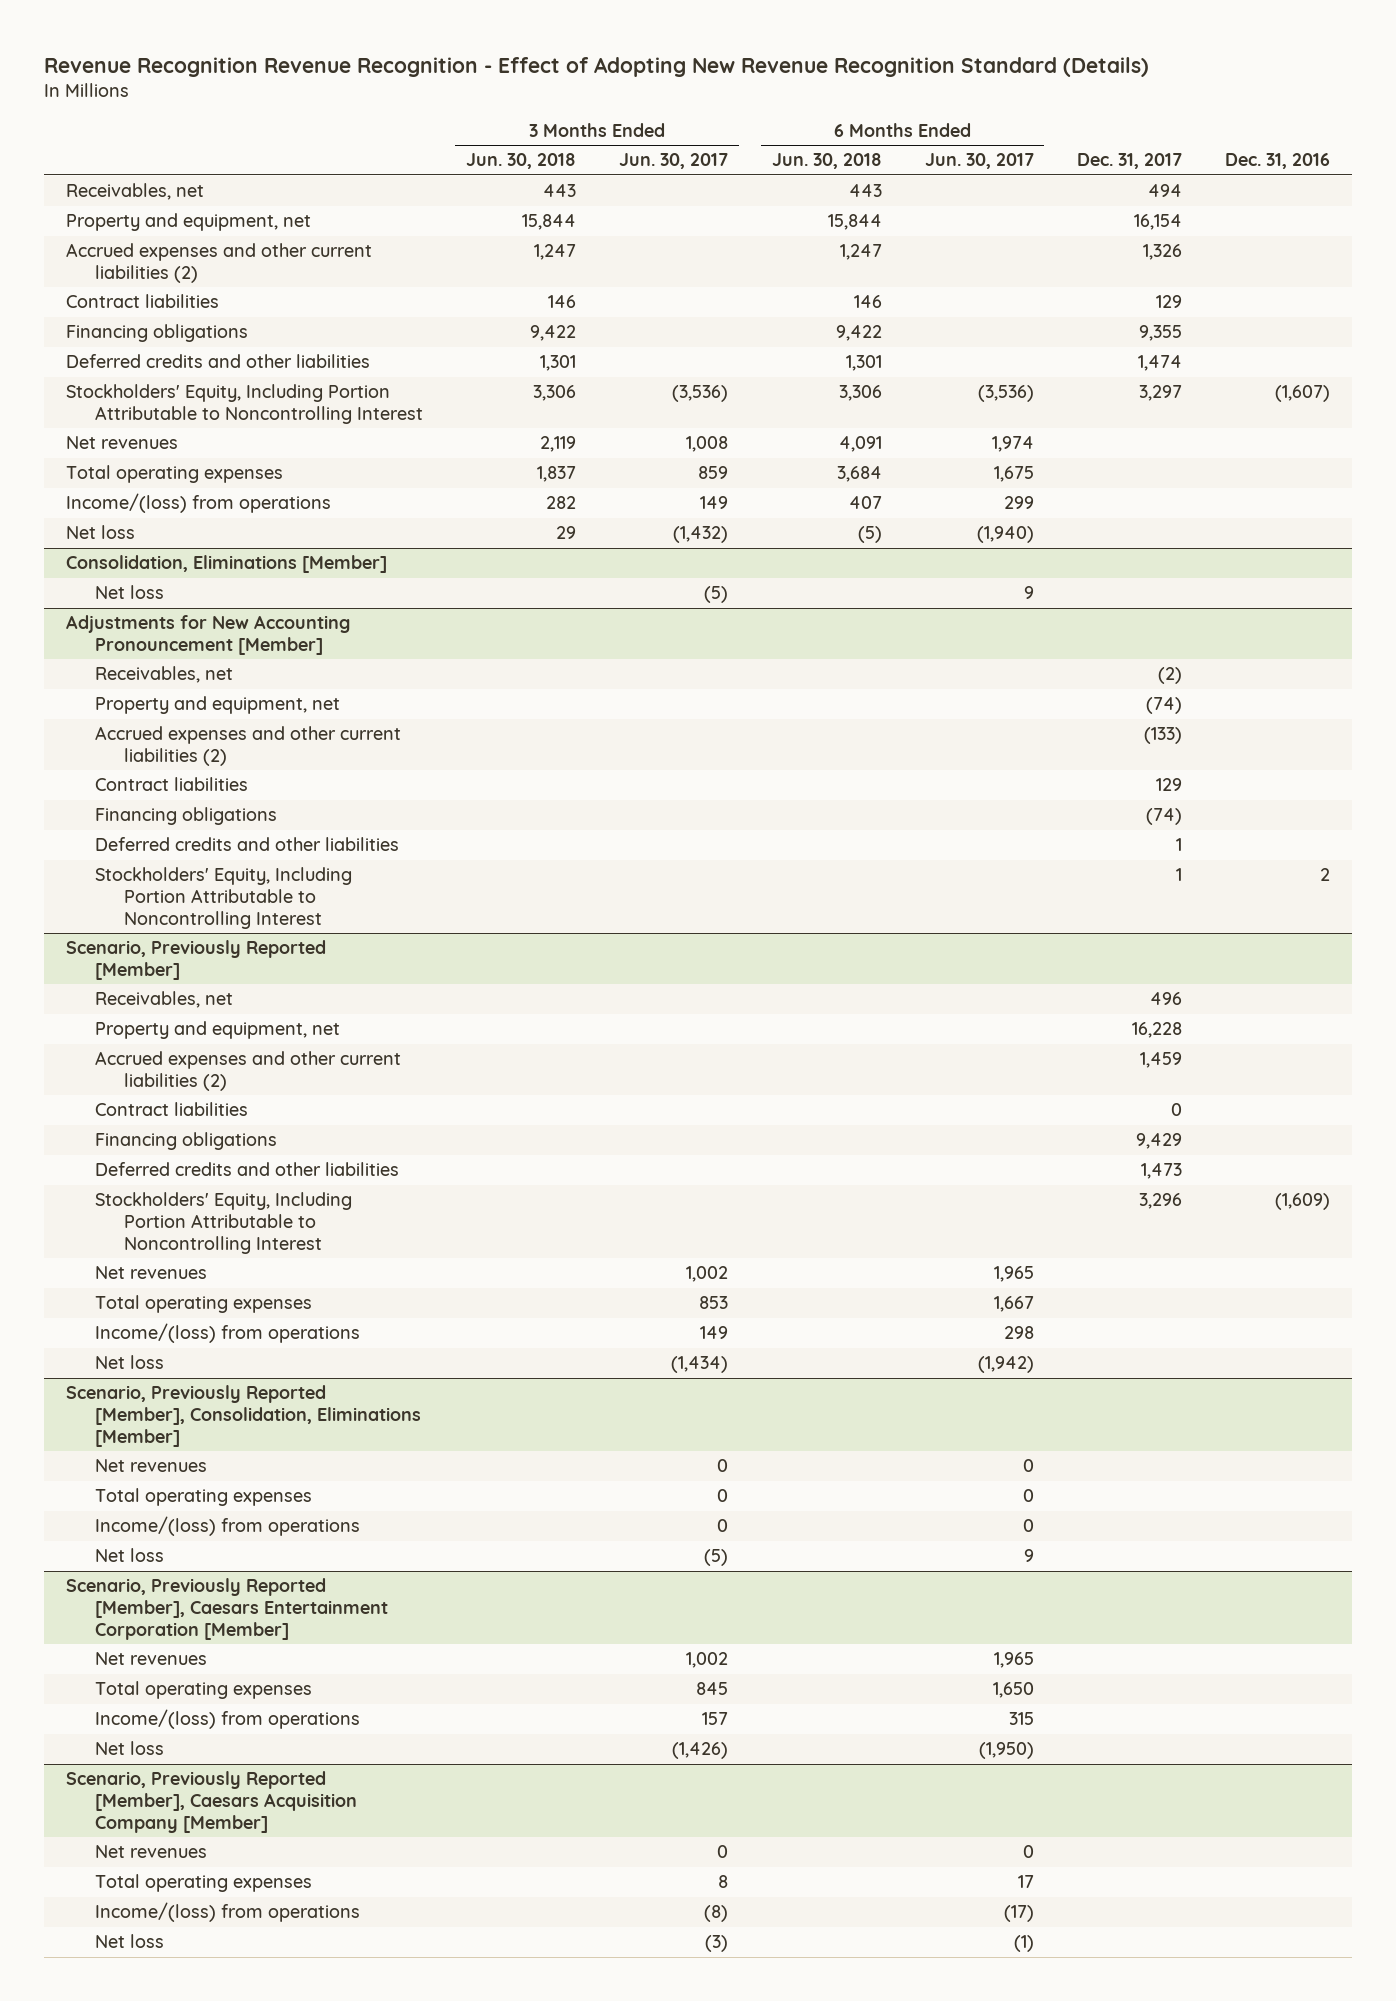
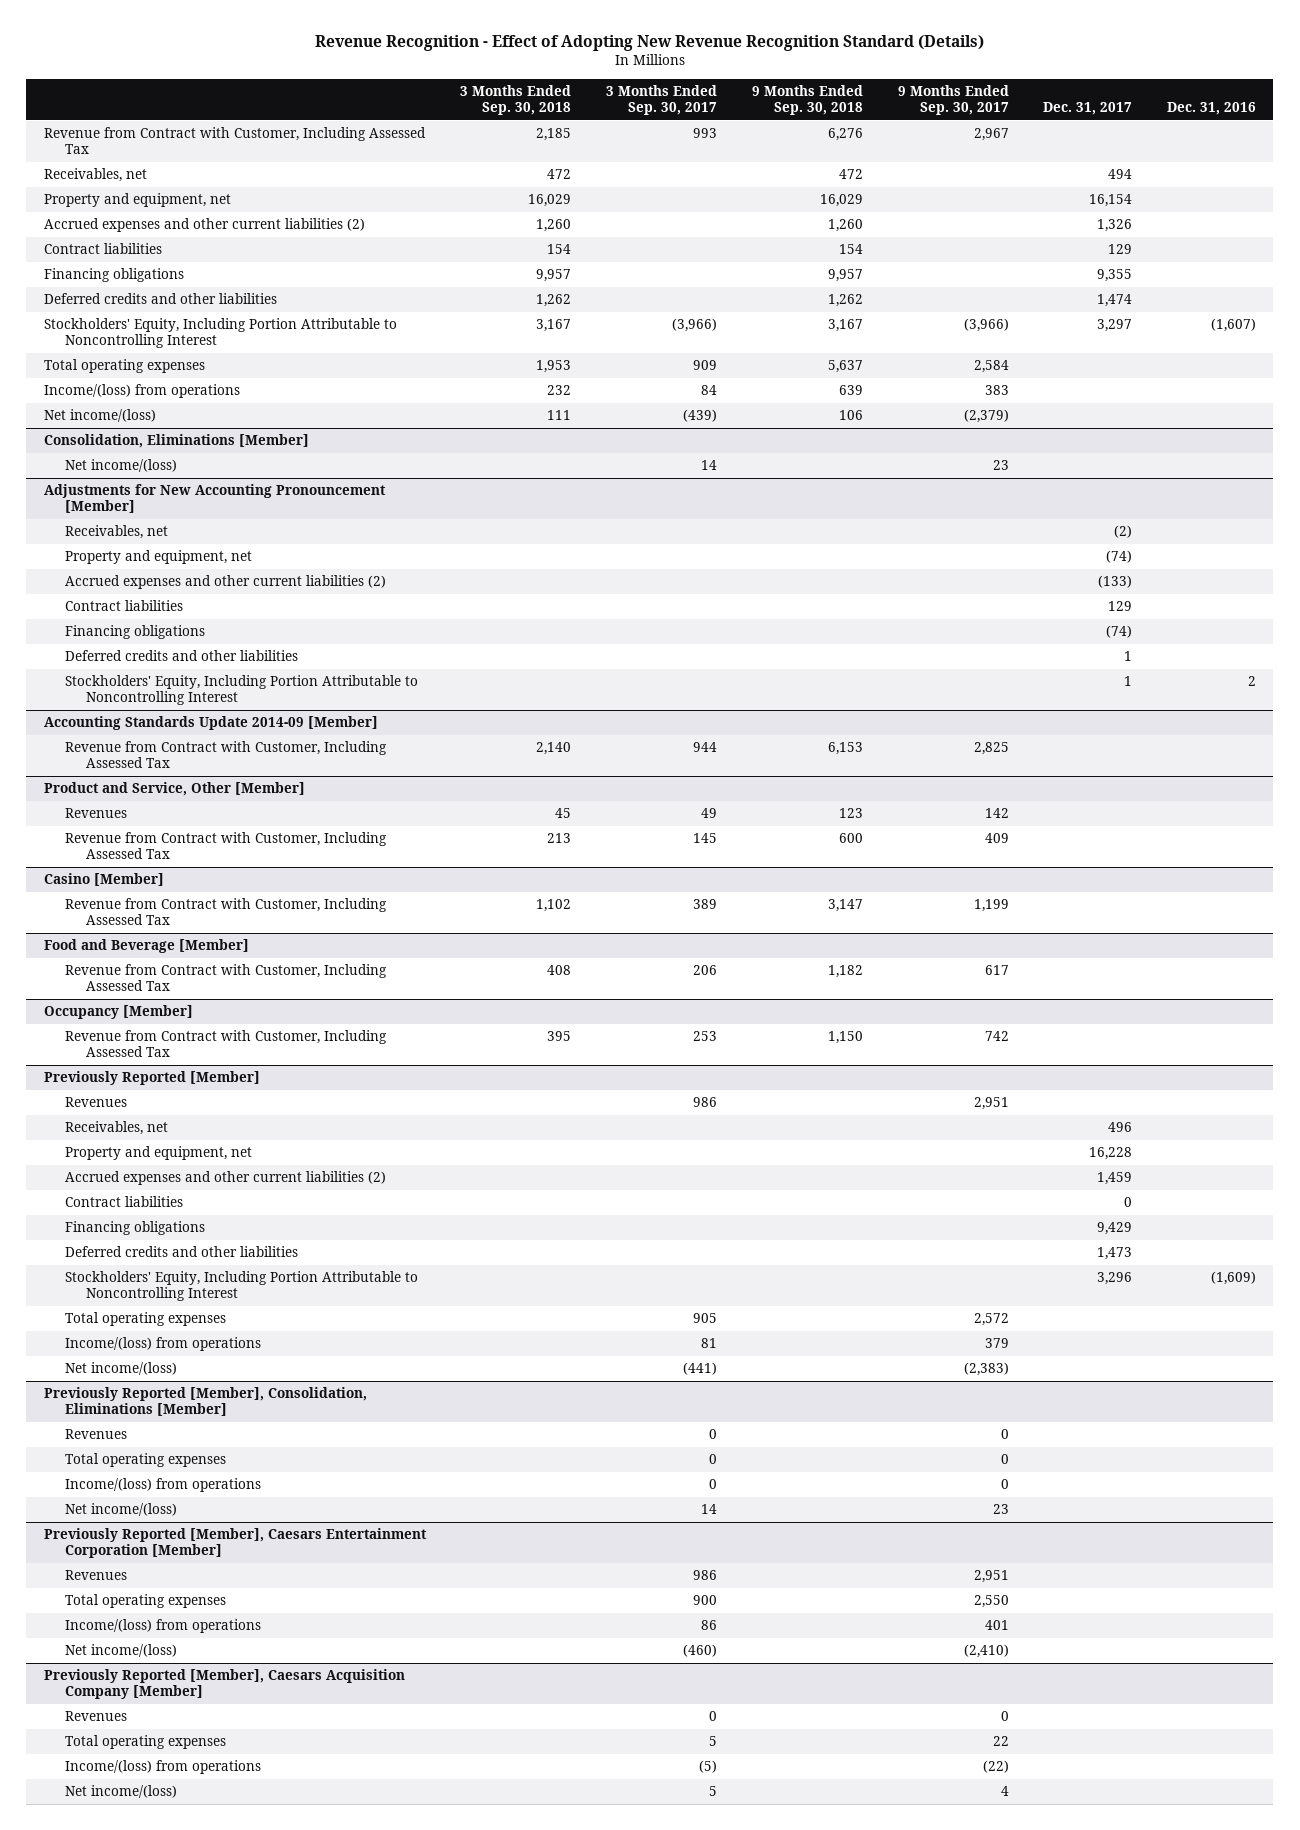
- Revenue Recognition Revenue Recognition - Effect of Adopting New Revenue Recognition Standard (Details)
+ Revenue Recognition - Effect of Adopting New Revenue Recognition Standard (Details)
- | 3 Months Ended Jun. 30, 2018 | 3 Months Ended Jun. 30, 2017 | 6 Months Ended Jun. 30, 2018 | 6 Months Ended Jun. 30, 2017 | Dec. 31, 2017 | Dec. 31, 2016
+ | 3 Months Ended Sep. 30, 2018 | 3 Months Ended Sep. 30, 2017 | 9 Months Ended Sep. 30, 2018 | 9 Months Ended Sep. 30, 2017 | Dec. 31, 2017 | Dec. 31, 2016
+ Revenue from Contract with Customer, Including Assessed Tax | 2,185 | 993 | 6,276 | 2,967 | |
- Net revenues | 2,119 | 1,008 | 4,091 | 1,974 | |
- Net loss | 29 | (1,432) | (5) | (1,940) | |
+ Net income/(loss) | 111 | (439) | 106 | (2,379) | |
@ Consolidation, Eliminations [Member]
- Net loss | | (5) | | 9 | |
+ Net income/(loss) | | 14 | | 23 | |
- Scenario, Previously Reported [Member]
+ Accounting Standards Update 2014-09 [Member]
+ Revenue from Contract with Customer, Including Assessed Tax | 2,140 | 944 | 6,153 | 2,825 | |
+ Product and Service, Other [Member]
+ Revenues | 45 | 49 | 123 | 142 | |
+ Revenue from Contract with Customer, Including Assessed Tax | 213 | 145 | 600 | 409 | |
+ Casino [Member]
+ Revenue from Contract with Customer, Including Assessed Tax | 1,102 | 389 | 3,147 | 1,199 | |
+ Food and Beverage [Member]
+ Revenue from Contract with Customer, Including Assessed Tax | 408 | 206 | 1,182 | 617 | |
+ Occupancy [Member]
+ Revenue from Contract with Customer, Including Assessed Tax | 395 | 253 | 1,150 | 742 | |
+ Previously Reported [Member]
+ Revenues | | 986 | | 2,951 | |
- Net revenues | | 1,002 | | 1,965 | |
- Net loss | | (1,434) | | (1,942) | |
- Scenario, Previously Reported [Member], Consolidation, Eliminations [Member]
- Net revenues | | 0 | | 0 | |
+ Net income/(loss) | | (441) | | (2,383) | |
+ Previously Reported [Member], Consolidation, Eliminations [Member]
+ Revenues | | 0 | | 0 | |
- Net loss | | (5) | | 9 | |
- Scenario, Previously Reported [Member], Caesars Entertainment Corporation [Member]
- Net revenues | | 1,002 | | 1,965 | |
+ Net income/(loss) | | 14 | | 23 | |
+ Previously Reported [Member], Caesars Entertainment Corporation [Member]
+ Revenues | | 986 | | 2,951 | |
- Net loss | | (1,426) | | (1,950) | |
- Scenario, Previously Reported [Member], Caesars Acquisition Company [Member]
- Net revenues | | 0 | | 0 | |
+ Net income/(loss) | | (460) | | (2,410) | |
+ Previously Reported [Member], Caesars Acquisition Company [Member]
+ Revenues | | 0 | | 0 | |
- Net loss | | (3) | | (1) | |
+ Net income/(loss) | | 5 | | 4 | |

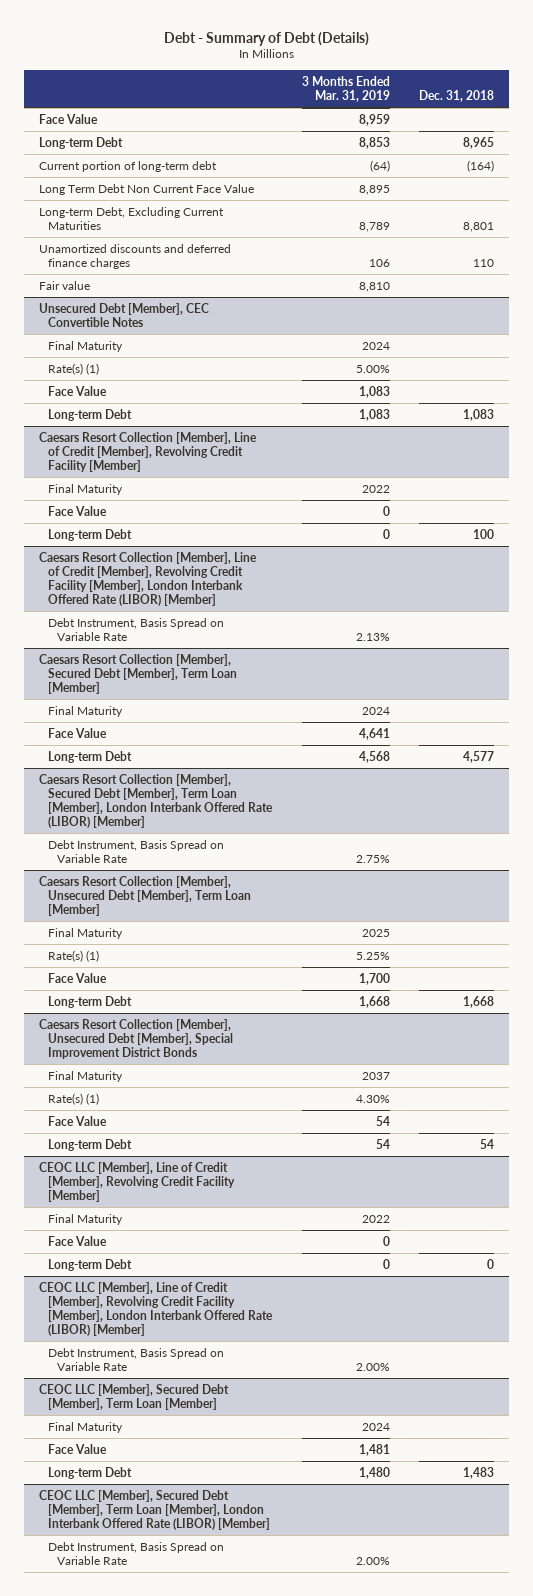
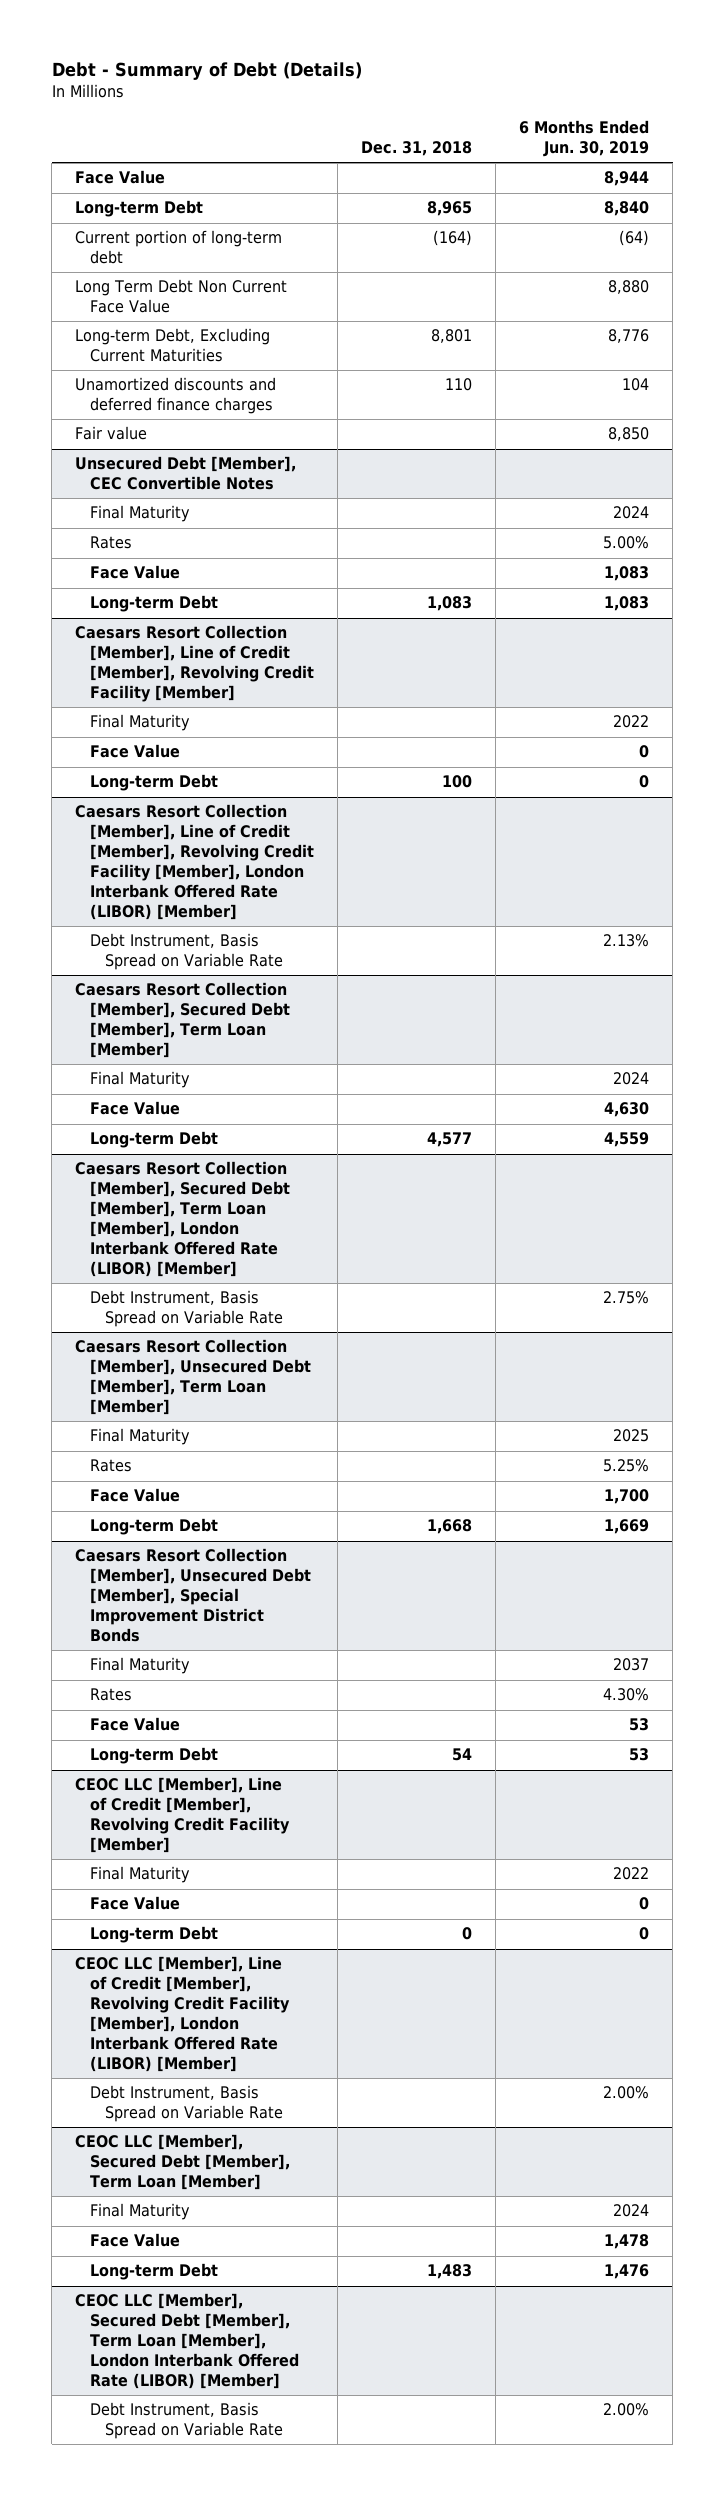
- | 3 Months Ended Mar. 31, 2019 | Dec. 31, 2018
+ | Dec. 31, 2018 | 6 Months Ended Jun. 30, 2019
@ Unsecured Debt [Member], CEC Convertible Notes
- Rate(s) (1) | 5.00% |
+ Rates | | 5.00%
@ Caesars Resort Collection [Member], Unsecured Debt [Member], Term Loan [Member]
- Rate(s) (1) | 5.25% |
+ Rates | | 5.25%
@ Caesars Resort Collection [Member], Unsecured Debt [Member], Special Improvement District Bonds
- Rate(s) (1) | 4.30% |
+ Rates | | 4.30%

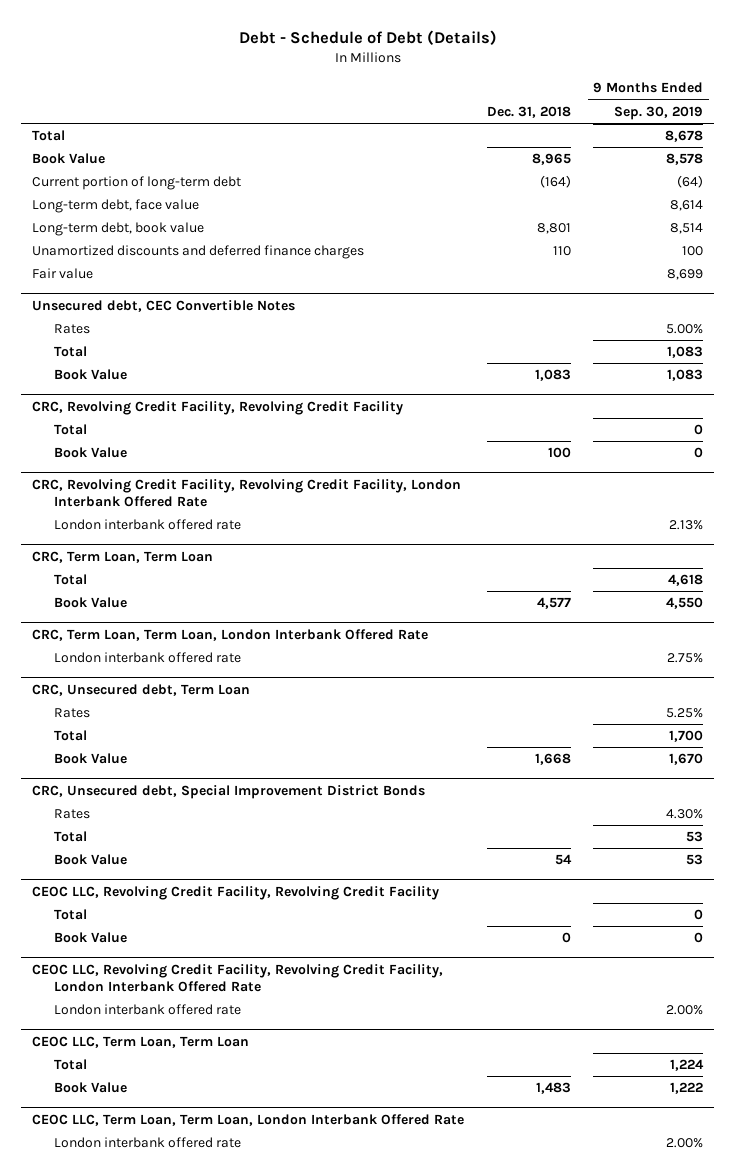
- Debt - Summary of Debt (Details)
+ Debt - Schedule of Debt (Details)
- | Dec. 31, 2018 | 6 Months Ended Jun. 30, 2019
+ | Dec. 31, 2018 | 9 Months Ended Sep. 30, 2019
- Face Value | | 8,944
- Long-term Debt | 8,965 | 8,840
+ Total | | 8,678
+ Book Value | 8,965 | 8,578
- Long Term Debt Non Current Face Value | | 8,880
- Long-term Debt, Excluding Current Maturities | 8,801 | 8,776
+ Long-term debt, face value | | 8,614
+ Long-term debt, book value | 8,801 | 8,514
- Unsecured Debt [Member], CEC Convertible Notes
- Final Maturity | | 2024
+ Unsecured debt, CEC Convertible Notes
- Face Value | | 1,083
- Long-term Debt | 1,083 | 1,083
- Caesars Resort Collection [Member], Line of Credit [Member], Revolving Credit Facility [Member]
- Final Maturity | | 2022
- Face Value | | 0
- Long-term Debt | 100 | 0
- Caesars Resort Collection [Member], Line of Credit [Member], Revolving Credit Facility [Member], London Interbank Offered Rate (LIBOR) [Member]
- Debt Instrument, Basis Spread on Variable Rate | | 2.13%
- Caesars Resort Collection [Member], Secured Debt [Member], Term Loan [Member]
- Final Maturity | | 2024
- Face Value | | 4,630
- Long-term Debt | 4,577 | 4,559
- Caesars Resort Collection [Member], Secured Debt [Member], Term Loan [Member], London Interbank Offered Rate (LIBOR) [Member]
- Debt Instrument, Basis Spread on Variable Rate | | 2.75%
- Caesars Resort Collection [Member], Unsecured Debt [Member], Term Loan [Member]
- Final Maturity | | 2025
+ Total | | 1,083
+ Book Value | 1,083 | 1,083
+ CRC, Revolving Credit Facility, Revolving Credit Facility
+ Total | | 0
+ Book Value | 100 | 0
+ CRC, Revolving Credit Facility, Revolving Credit Facility, London Interbank Offered Rate
+ London interbank offered rate | | 2.13%
+ CRC, Term Loan, Term Loan
+ Total | | 4,618
+ Book Value | 4,577 | 4,550
+ CRC, Term Loan, Term Loan, London Interbank Offered Rate
+ London interbank offered rate | | 2.75%
+ CRC, Unsecured debt, Term Loan
- Face Value | | 1,700
- Long-term Debt | 1,668 | 1,669
- Caesars Resort Collection [Member], Unsecured Debt [Member], Special Improvement District Bonds
- Final Maturity | | 2037
+ Total | | 1,700
+ Book Value | 1,668 | 1,670
+ CRC, Unsecured debt, Special Improvement District Bonds
- Face Value | | 53
- Long-term Debt | 54 | 53
- CEOC LLC [Member], Line of Credit [Member], Revolving Credit Facility [Member]
- Final Maturity | | 2022
- Face Value | | 0
- Long-term Debt | 0 | 0
- CEOC LLC [Member], Line of Credit [Member], Revolving Credit Facility [Member], London Interbank Offered Rate (LIBOR) [Member]
- Debt Instrument, Basis Spread on Variable Rate | | 2.00%
- CEOC LLC [Member], Secured Debt [Member], Term Loan [Member]
- Final Maturity | | 2024
- Face Value | | 1,478
- Long-term Debt | 1,483 | 1,476
- CEOC LLC [Member], Secured Debt [Member], Term Loan [Member], London Interbank Offered Rate (LIBOR) [Member]
- Debt Instrument, Basis Spread on Variable Rate | | 2.00%
+ Total | | 53
+ Book Value | 54 | 53
+ CEOC LLC, Revolving Credit Facility, Revolving Credit Facility
+ Total | | 0
+ Book Value | 0 | 0
+ CEOC LLC, Revolving Credit Facility, Revolving Credit Facility, London Interbank Offered Rate
+ London interbank offered rate | | 2.00%
+ CEOC LLC, Term Loan, Term Loan
+ Total | | 1,224
+ Book Value | 1,483 | 1,222
+ CEOC LLC, Term Loan, Term Loan, London Interbank Offered Rate
+ London interbank offered rate | | 2.00%

